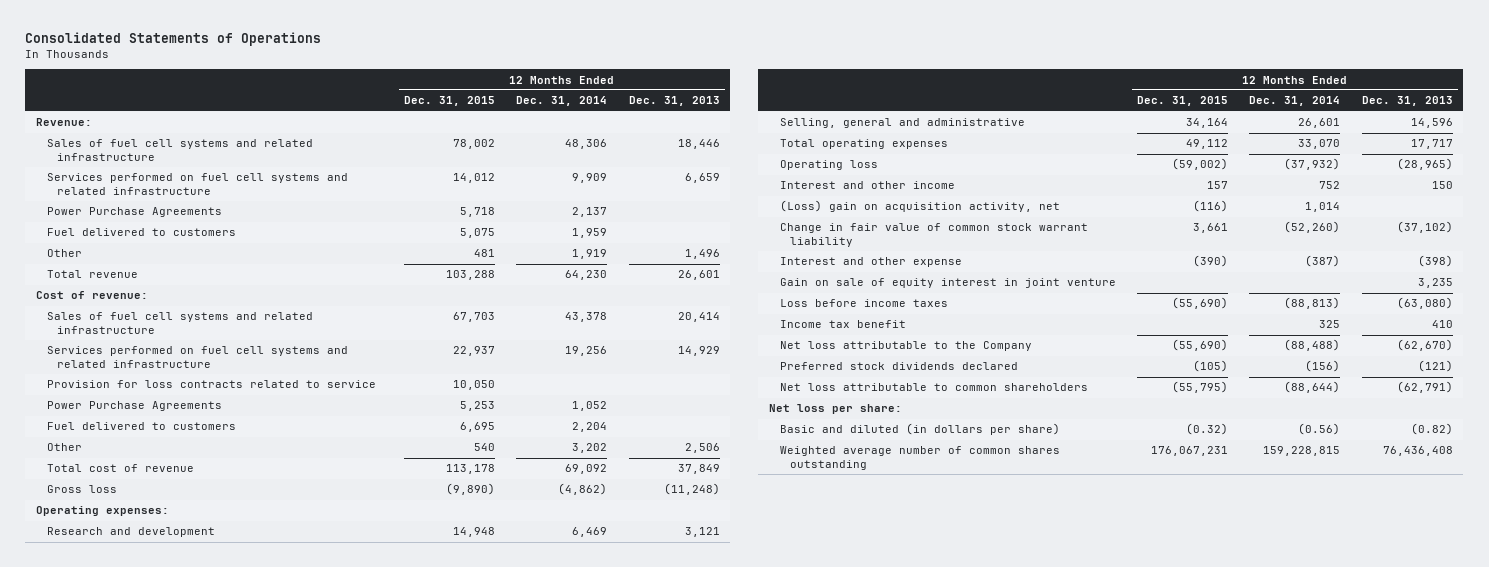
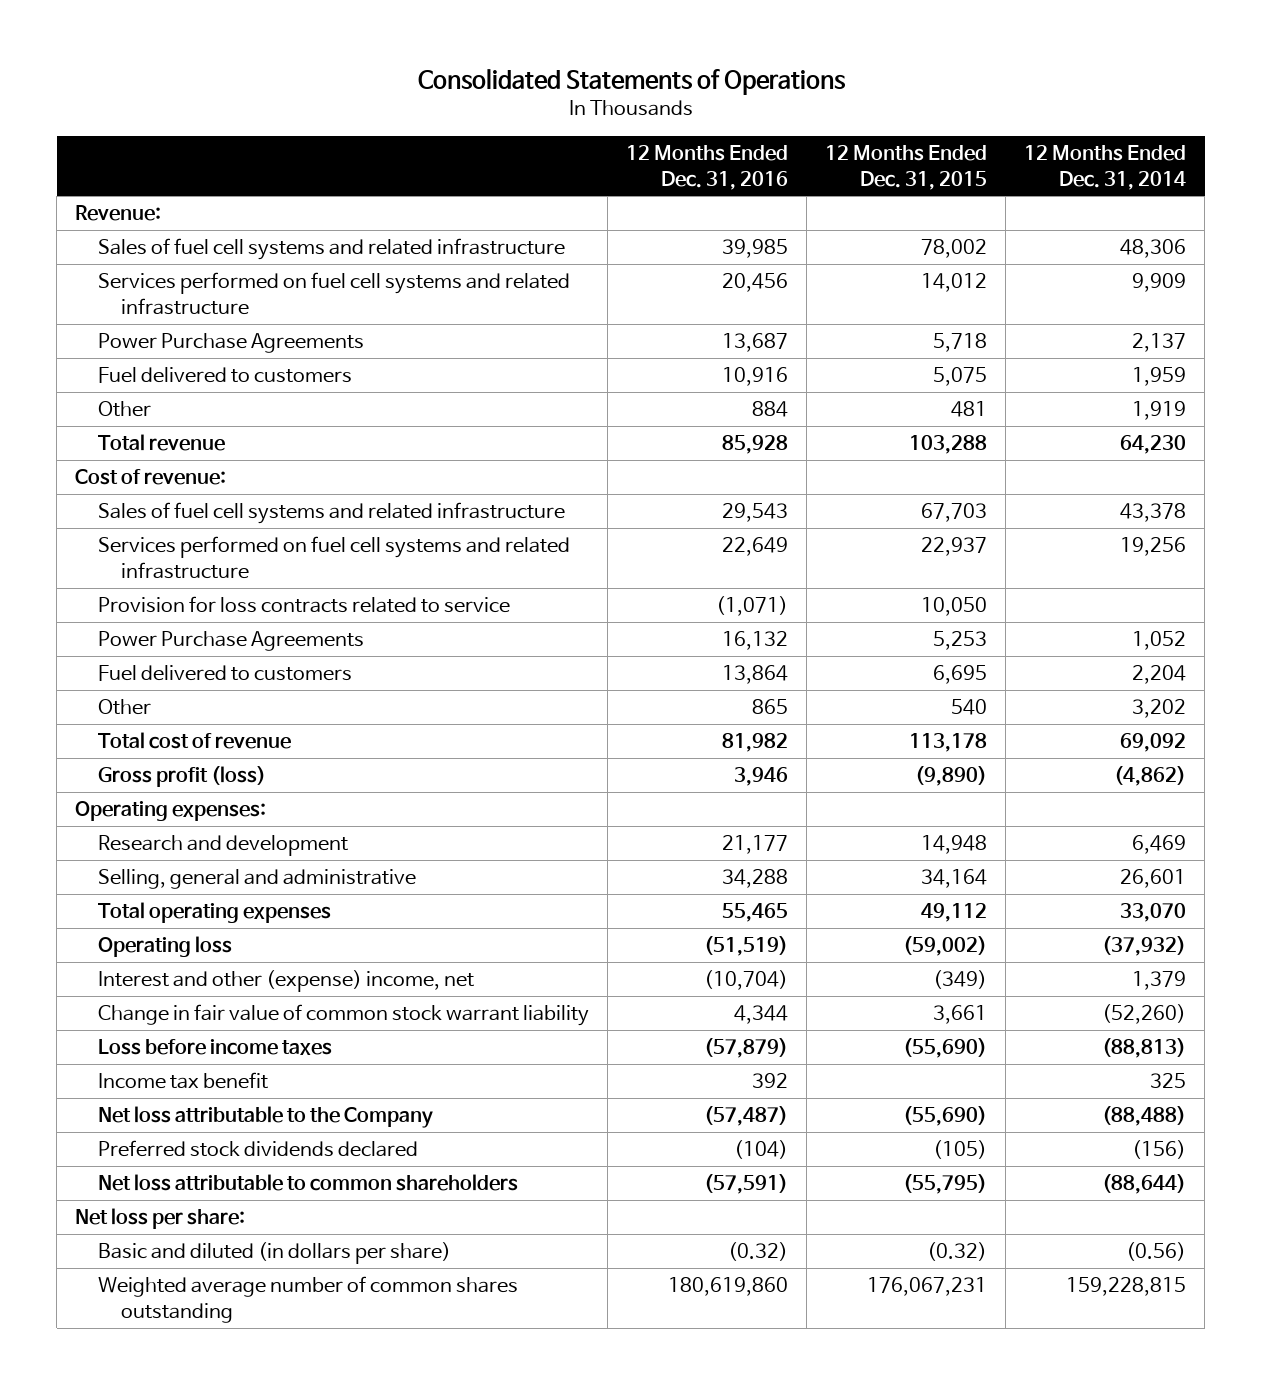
- | 12 Months Ended Dec. 31, 2015 | 12 Months Ended Dec. 31, 2014 | 12 Months Ended Dec. 31, 2013
+ | 12 Months Ended Dec. 31, 2016 | 12 Months Ended Dec. 31, 2015 | 12 Months Ended Dec. 31, 2014
- Gross loss | (9,890) | (4,862) | (11,248)
+ Gross profit (loss) | 3,946 | (9,890) | (4,862)
- Interest and other income | 157 | 752 | 150
- (Loss) gain on acquisition activity, net | (116) | 1,014 |
+ Interest and other (expense) income, net | (10,704) | (349) | 1,379
- Interest and other expense | (390) | (387) | (398)
- Gain on sale of equity interest in joint venture | | | 3,235

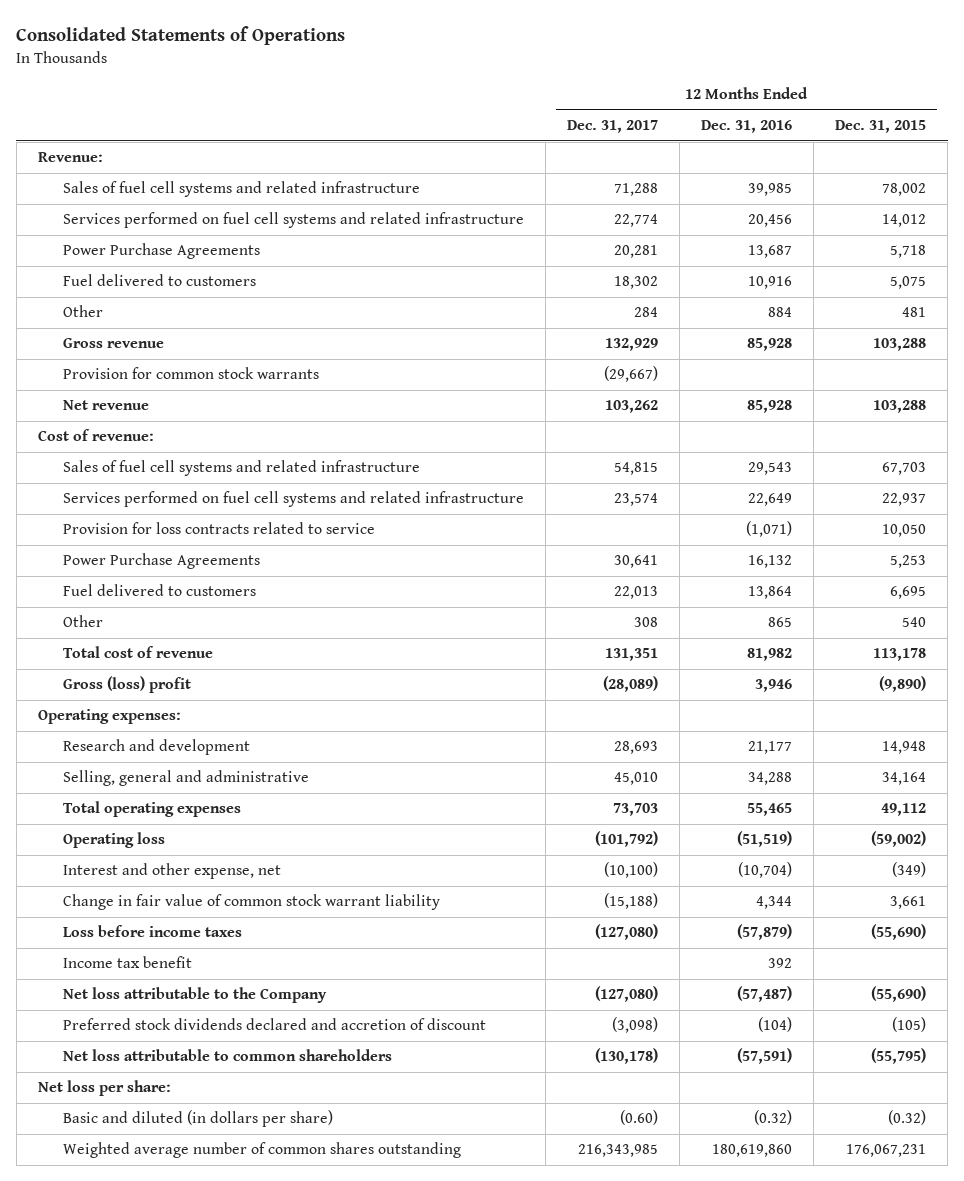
- | 12 Months Ended Dec. 31, 2016 | 12 Months Ended Dec. 31, 2015 | 12 Months Ended Dec. 31, 2014
+ | 12 Months Ended Dec. 31, 2017 | 12 Months Ended Dec. 31, 2016 | 12 Months Ended Dec. 31, 2015
- Total revenue | 85,928 | 103,288 | 64,230
+ Gross revenue | 132,929 | 85,928 | 103,288
+ Provision for common stock warrants | (29,667) | |
+ Net revenue | 103,262 | 85,928 | 103,288
- Gross profit (loss) | 3,946 | (9,890) | (4,862)
+ Gross (loss) profit | (28,089) | 3,946 | (9,890)
- Interest and other (expense) income, net | (10,704) | (349) | 1,379
+ Interest and other expense, net | (10,100) | (10,704) | (349)
- Preferred stock dividends declared | (104) | (105) | (156)
+ Preferred stock dividends declared and accretion of discount | (3,098) | (104) | (105)

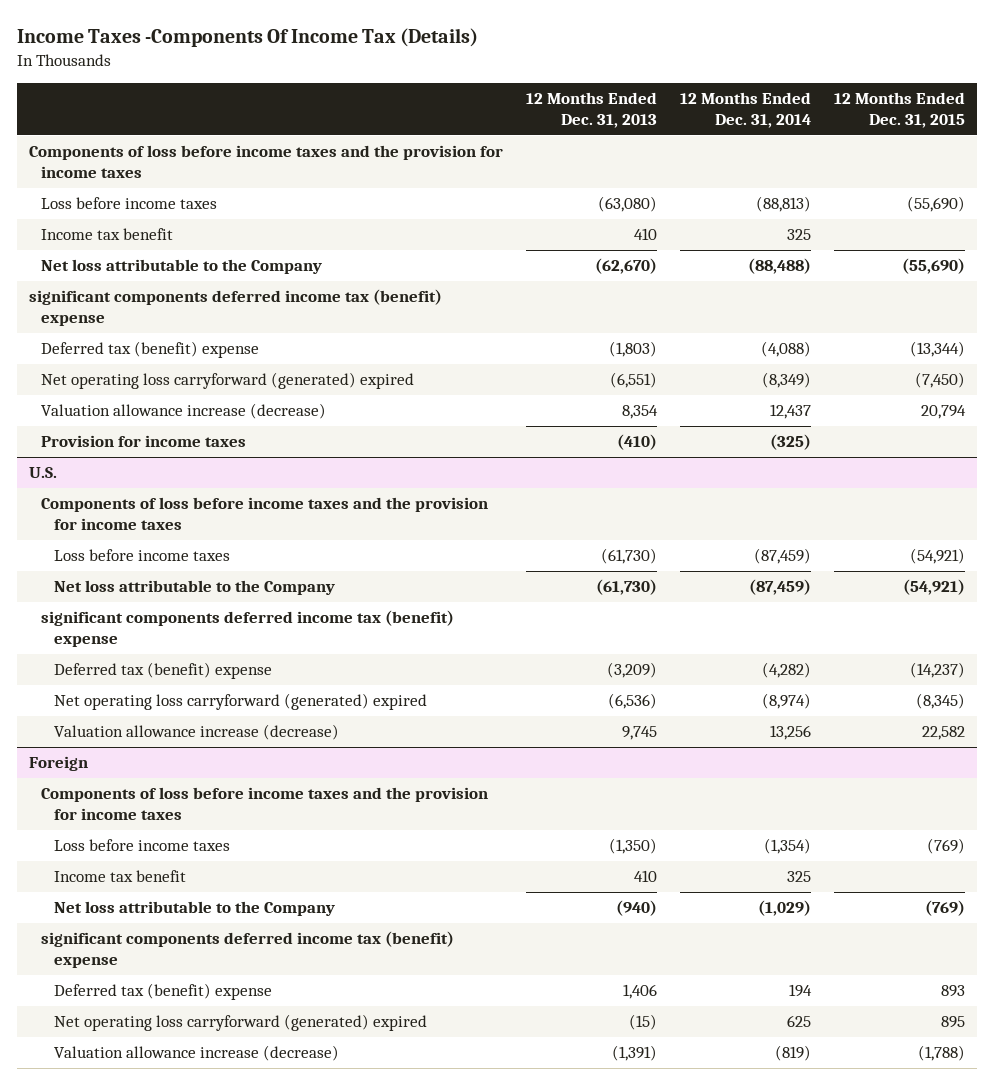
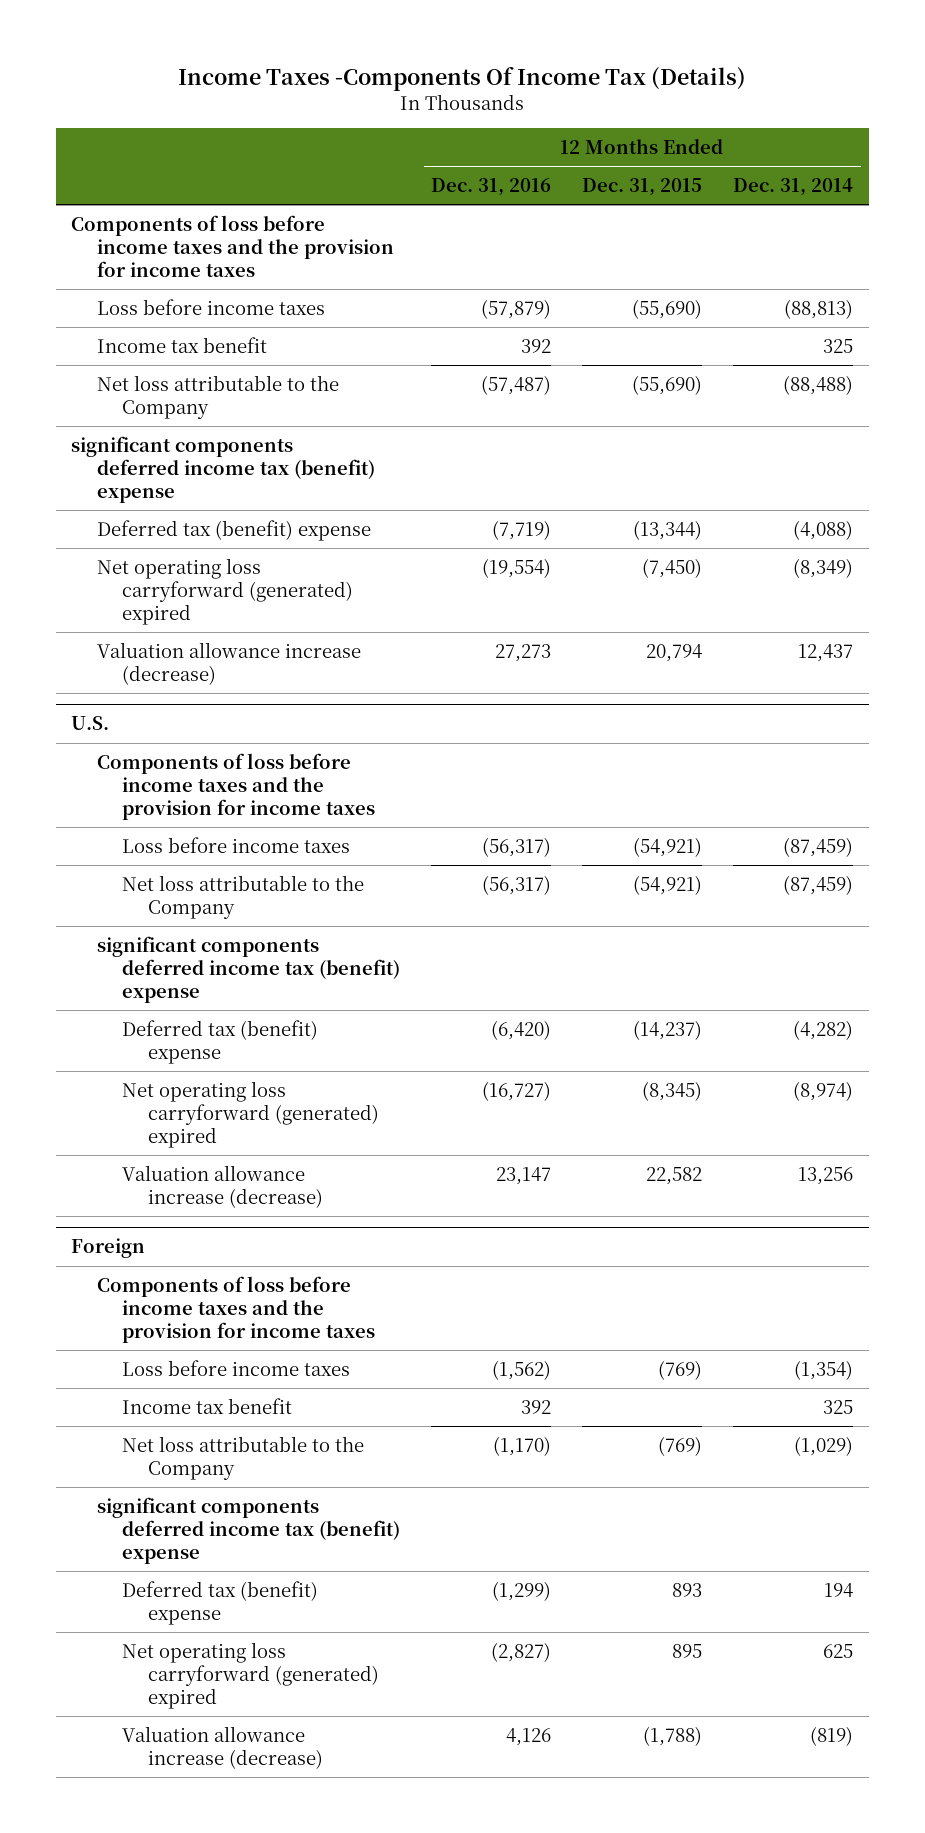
- | 12 Months Ended Dec. 31, 2013 | 12 Months Ended Dec. 31, 2014 | 12 Months Ended Dec. 31, 2015
+ | 12 Months Ended Dec. 31, 2016 | 12 Months Ended Dec. 31, 2015 | 12 Months Ended Dec. 31, 2014
- Provision for income taxes | (410) | (325) |

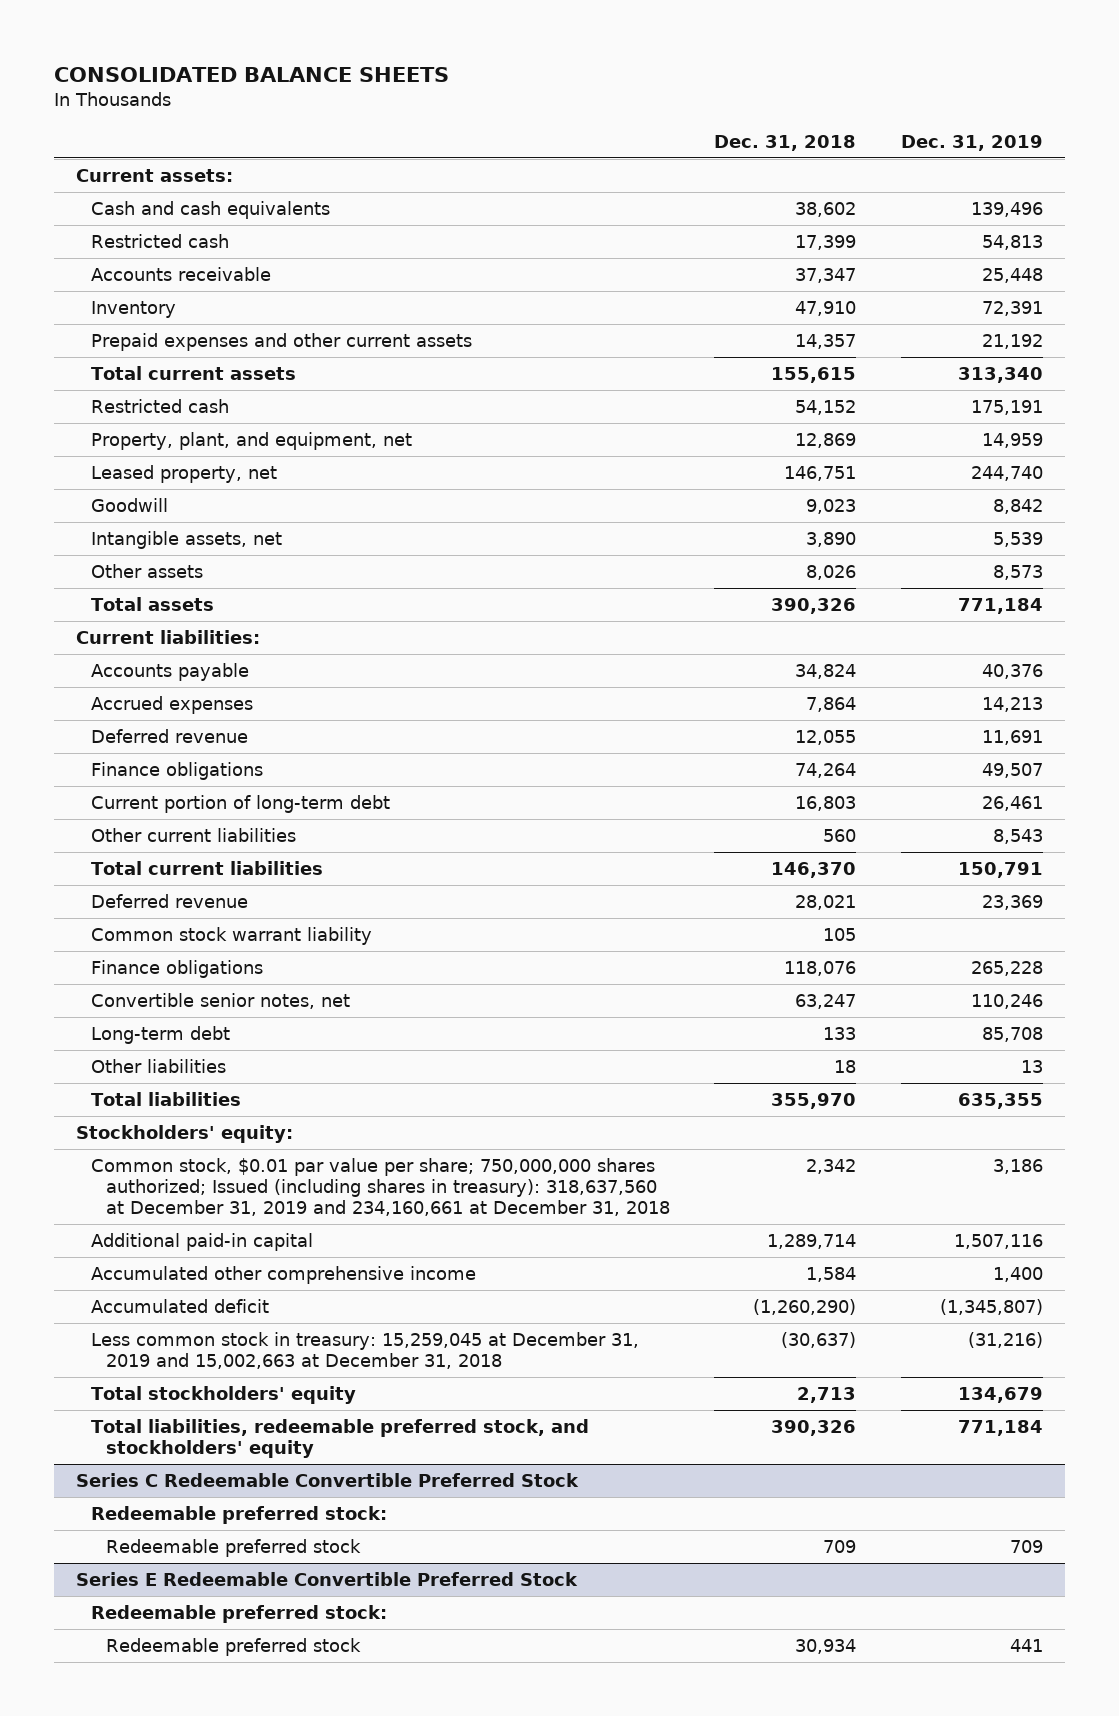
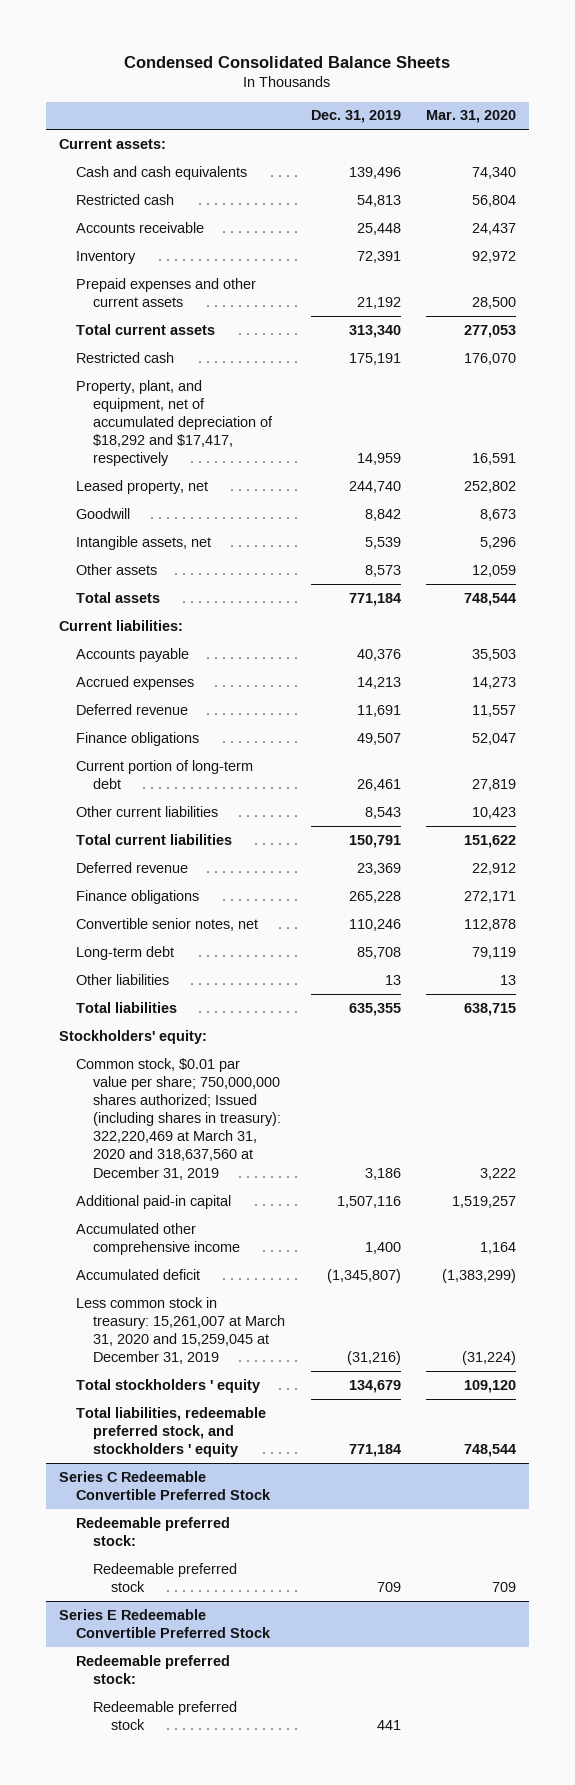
- CONSOLIDATED BALANCE SHEETS
+ Condensed Consolidated Balance Sheets
- | Dec. 31, 2018 | Dec. 31, 2019
+ | Dec. 31, 2019 | Mar. 31, 2020
- Property, plant, and equipment, net | 12,869 | 14,959
+ Property, plant, and equipment, net of accumulated depreciation of $18,292 and $17,417, respectively | 14,959 | 16,591
- Common stock warrant liability | 105 |
- Common stock, $0.01 par value per share; 750,000,000 shares authorized; Issued (including shares in treasury): 318,637,560 at December 31, 2019 and 234,160,661 at December 31, 2018 | 2,342 | 3,186
+ Common stock, $0.01 par value per share; 750,000,000 shares authorized; Issued (including shares in treasury): 322,220,469 at March 31, 2020 and 318,637,560 at December 31, 2019 | 3,186 | 3,222
- Less common stock in treasury: 15,259,045 at December 31, 2019 and 15,002,663 at December 31, 2018 | (30,637) | (31,216)
- Total stockholders' equity | 2,713 | 134,679
- Total liabilities, redeemable preferred stock, and stockholders' equity | 390,326 | 771,184
+ Less common stock in treasury: 15,261,007 at March 31, 2020 and 15,259,045 at December 31, 2019 | (31,216) | (31,224)
+ Total stockholders ' equity | 134,679 | 109,120
+ Total liabilities, redeemable preferred stock, and stockholders ' equity | 771,184 | 748,544

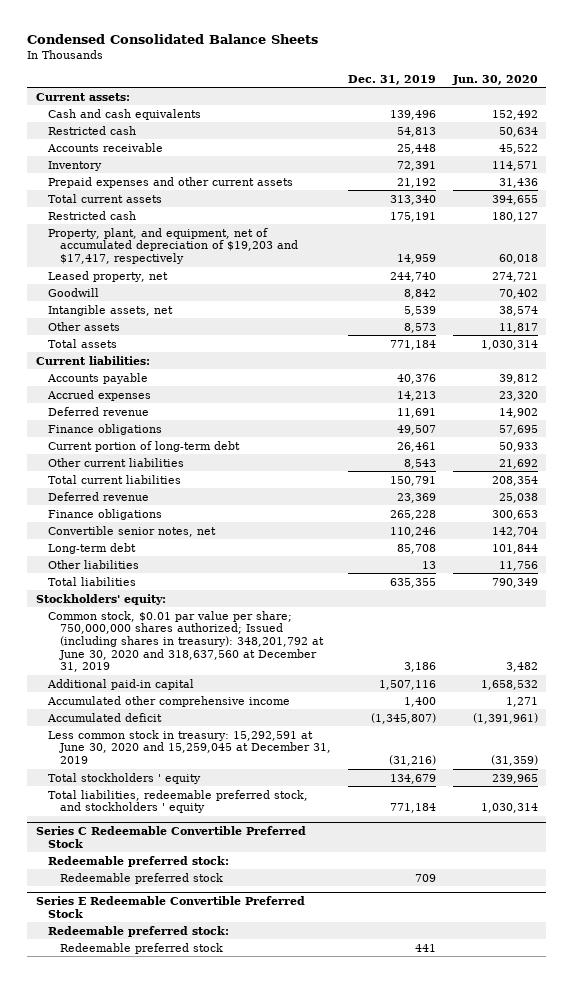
- | Dec. 31, 2019 | Mar. 31, 2020
+ | Dec. 31, 2019 | Jun. 30, 2020
- Property, plant, and equipment, net of accumulated depreciation of $18,292 and $17,417, respectively | 14,959 | 16,591
+ Property, plant, and equipment, net of accumulated depreciation of $19,203 and $17,417, respectively | 14,959 | 60,018
- Common stock, $0.01 par value per share; 750,000,000 shares authorized; Issued (including shares in treasury): 322,220,469 at March 31, 2020 and 318,637,560 at December 31, 2019 | 3,186 | 3,222
+ Common stock, $0.01 par value per share; 750,000,000 shares authorized; Issued (including shares in treasury): 348,201,792 at June 30, 2020 and 318,637,560 at December 31, 2019 | 3,186 | 3,482
- Less common stock in treasury: 15,261,007 at March 31, 2020 and 15,259,045 at December 31, 2019 | (31,216) | (31,224)
+ Less common stock in treasury: 15,292,591 at June 30, 2020 and 15,259,045 at December 31, 2019 | (31,216) | (31,359)

